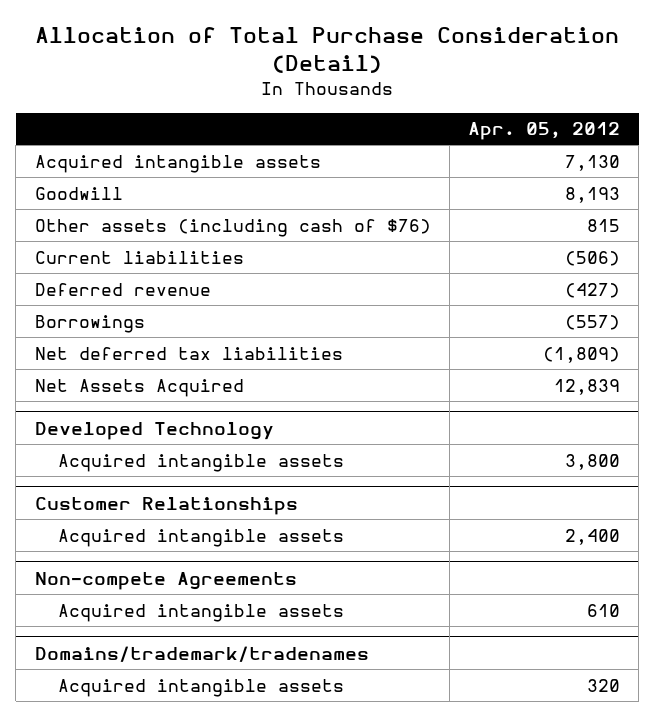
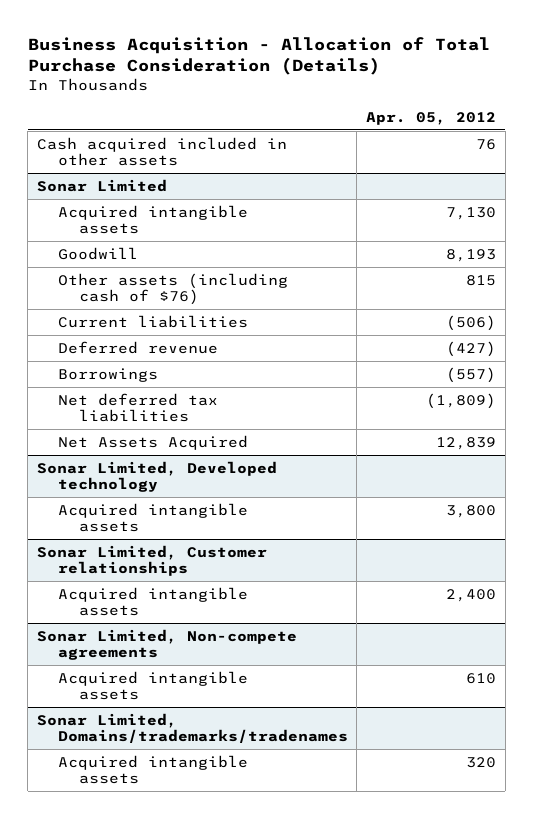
- Allocation of Total Purchase Consideration (Detail)
+ Business Acquisition - Allocation of Total Purchase Consideration (Details)
+ Cash acquired included in other assets | 76
+ Sonar Limited
- Developed Technology
+ Sonar Limited, Developed technology
- Customer Relationships
+ Sonar Limited, Customer relationships
- Non-compete Agreements
+ Sonar Limited, Non-compete agreements
- Domains/trademark/tradenames
+ Sonar Limited, Domains/trademarks/tradenames

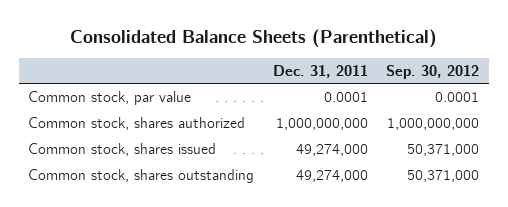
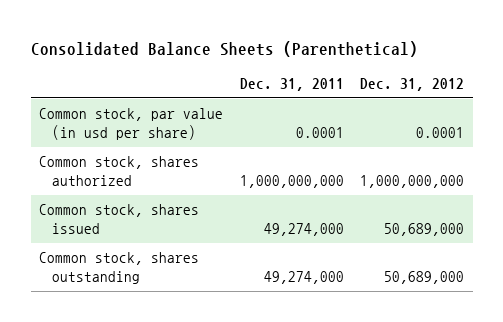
- | Dec. 31, 2011 | Sep. 30, 2012
+ | Dec. 31, 2011 | Dec. 31, 2012
- Common stock, par value | 0.0001 | 0.0001
+ Common stock, par value (in usd per share) | 0.0001 | 0.0001

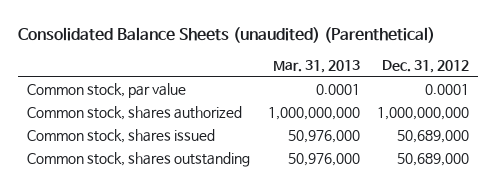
- Consolidated Balance Sheets (Parenthetical)
+ Consolidated Balance Sheets (unaudited) (Parenthetical)
- | Dec. 31, 2011 | Dec. 31, 2012
+ | Mar. 31, 2013 | Dec. 31, 2012
- Common stock, par value (in usd per share) | 0.0001 | 0.0001
+ Common stock, par value | 0.0001 | 0.0001

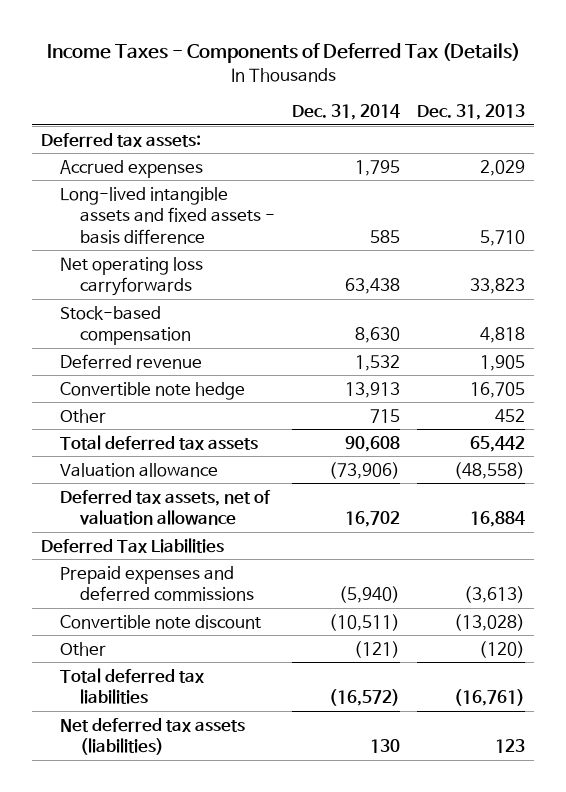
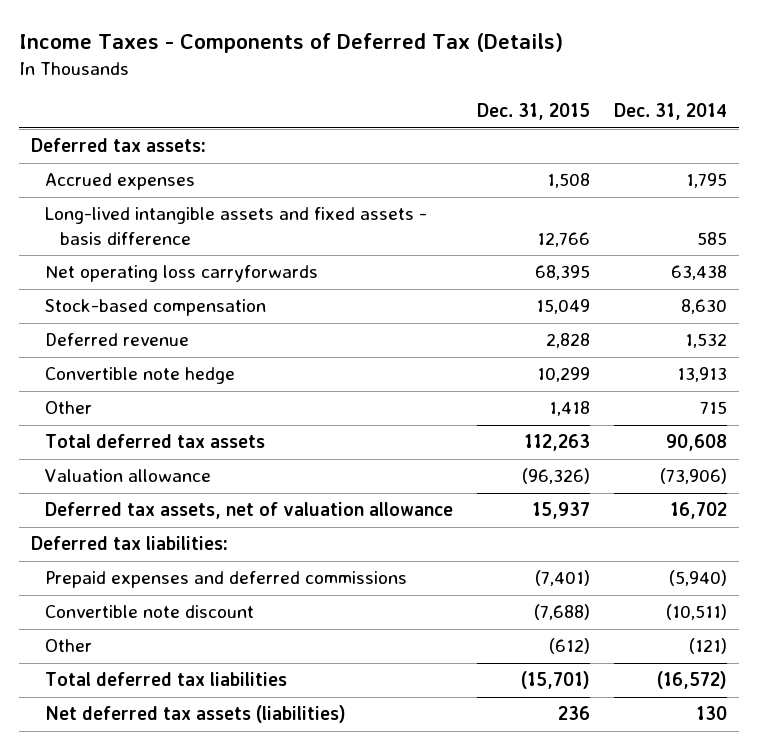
- | Dec. 31, 2014 | Dec. 31, 2013
+ | Dec. 31, 2015 | Dec. 31, 2014
- Deferred Tax Liabilities
+ Deferred tax liabilities:

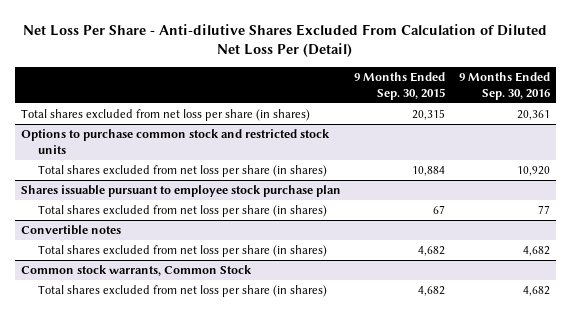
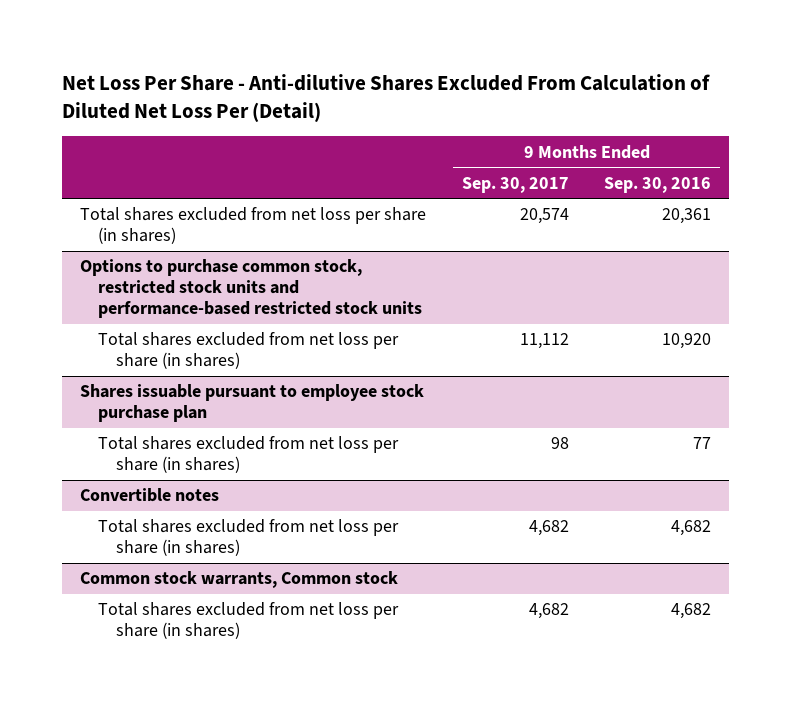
- | 9 Months Ended Sep. 30, 2015 | 9 Months Ended Sep. 30, 2016
+ | 9 Months Ended Sep. 30, 2017 | 9 Months Ended Sep. 30, 2016
- Options to purchase common stock and restricted stock units
+ Options to purchase common stock, restricted stock units and performance-based restricted stock units
- Common stock warrants, Common Stock
+ Common stock warrants, Common stock

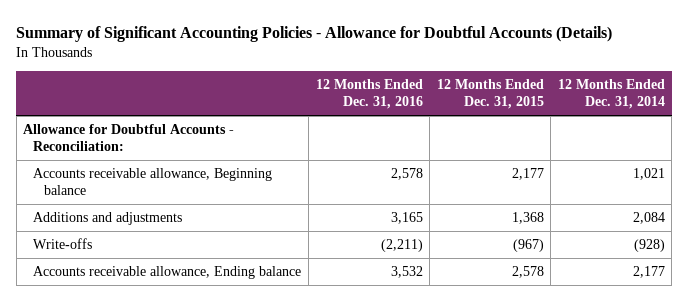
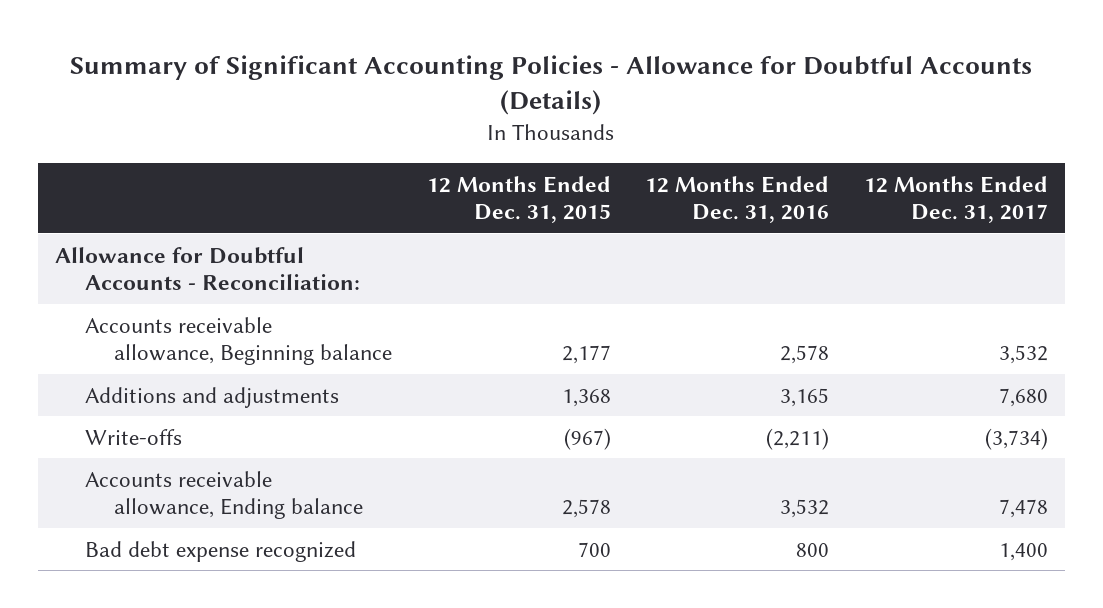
- | 12 Months Ended Dec. 31, 2016 | 12 Months Ended Dec. 31, 2015 | 12 Months Ended Dec. 31, 2014
+ | 12 Months Ended Dec. 31, 2015 | 12 Months Ended Dec. 31, 2016 | 12 Months Ended Dec. 31, 2017
+ Bad debt expense recognized | 700 | 800 | 1,400

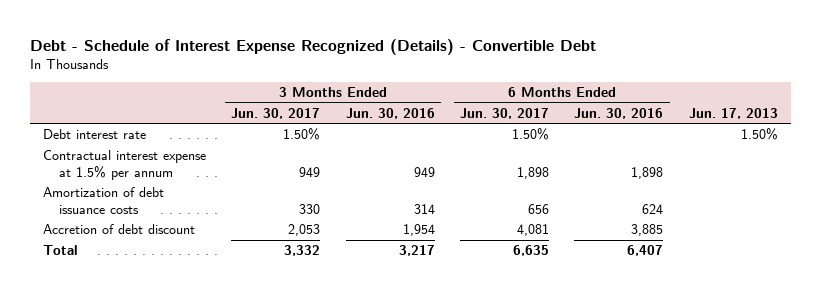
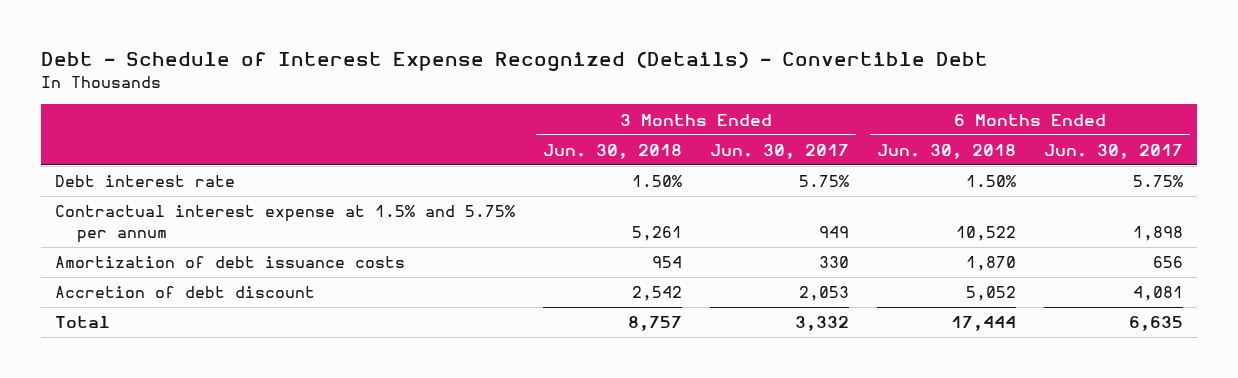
- | 3 Months Ended Jun. 30, 2017 | 3 Months Ended Jun. 30, 2016 | 6 Months Ended Jun. 30, 2017 | 6 Months Ended Jun. 30, 2016 | Jun. 17, 2013
+ | 3 Months Ended Jun. 30, 2018 | 3 Months Ended Jun. 30, 2017 | 6 Months Ended Jun. 30, 2018 | 6 Months Ended Jun. 30, 2017
- Debt interest rate | 1.50% | | 1.50% | | 1.50%
- Contractual interest expense at 1.5% per annum | 949 | 949 | 1,898 | 1,898 |
+ Debt interest rate | 1.50% | 5.75% | 1.50% | 5.75%
+ Contractual interest expense at 1.5% and 5.75% per annum | 5,261 | 949 | 10,522 | 1,898

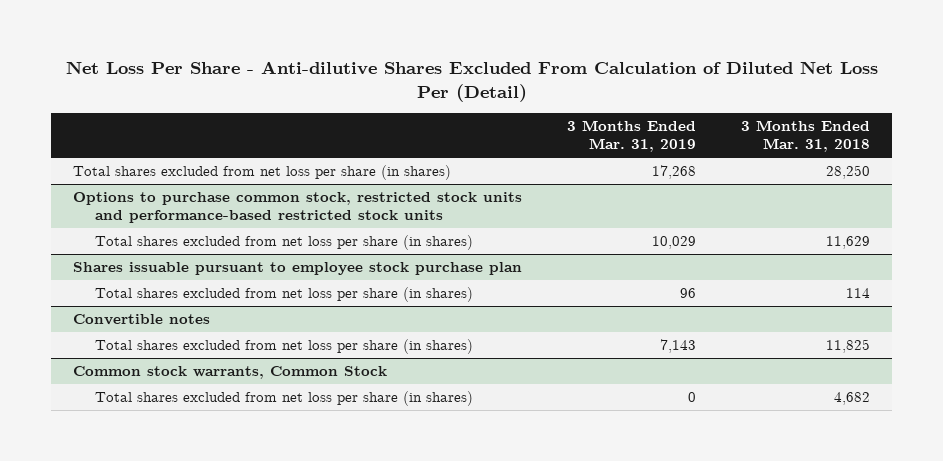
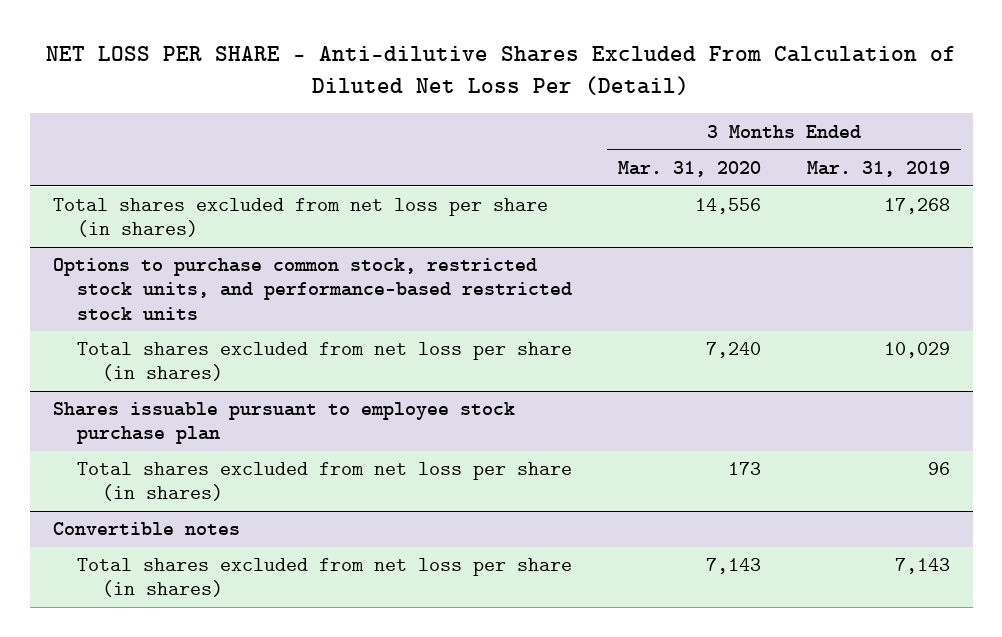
- Net Loss Per Share - Anti-dilutive Shares Excluded From Calculation of Diluted Net Loss Per (Detail)
+ NET LOSS PER SHARE - Anti-dilutive Shares Excluded From Calculation of Diluted Net Loss Per (Detail)
- | 3 Months Ended Mar. 31, 2019 | 3 Months Ended Mar. 31, 2018
+ | 3 Months Ended Mar. 31, 2020 | 3 Months Ended Mar. 31, 2019
- Options to purchase common stock, restricted stock units and performance-based restricted stock units
+ Options to purchase common stock, restricted stock units, and performance-based restricted stock units
- Common stock warrants, Common Stock
- Total shares excluded from net loss per share (in shares) | 0 | 4,682

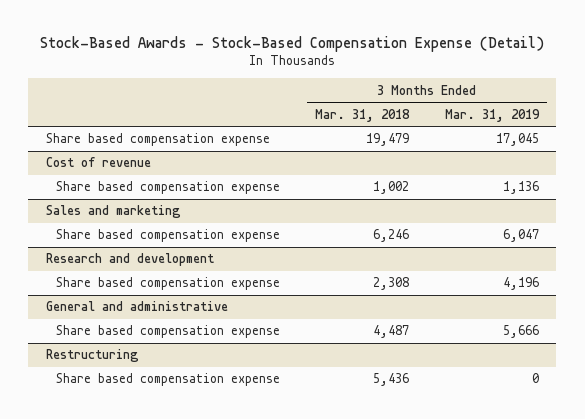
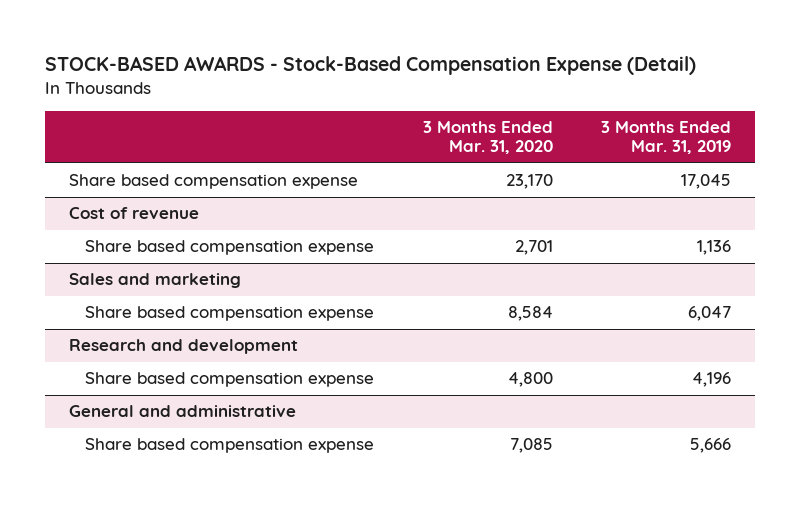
- Stock-Based Awards - Stock-Based Compensation Expense (Detail)
+ STOCK-BASED AWARDS - Stock-Based Compensation Expense (Detail)
- | 3 Months Ended Mar. 31, 2018 | 3 Months Ended Mar. 31, 2019
+ | 3 Months Ended Mar. 31, 2020 | 3 Months Ended Mar. 31, 2019
- Restructuring
- Share based compensation expense | 5,436 | 0

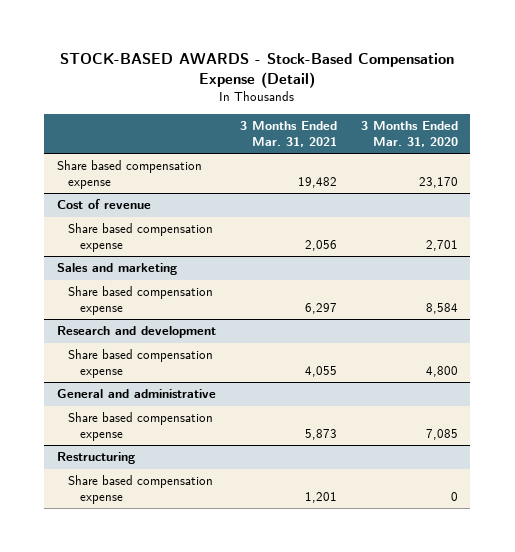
- | 3 Months Ended Mar. 31, 2020 | 3 Months Ended Mar. 31, 2019
+ | 3 Months Ended Mar. 31, 2021 | 3 Months Ended Mar. 31, 2020
+ Restructuring
+ Share based compensation expense | 1,201 | 0

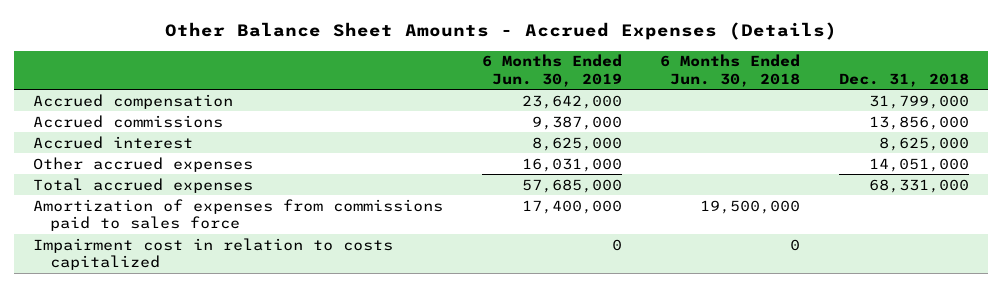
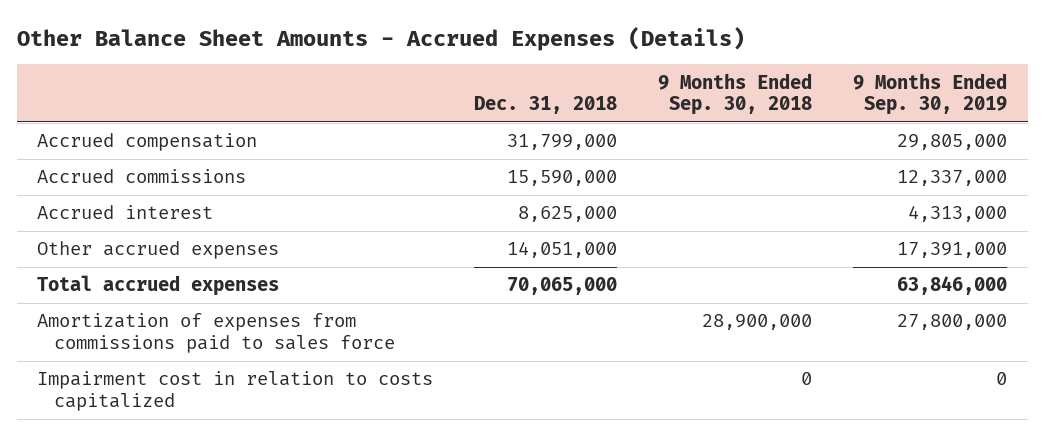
- | 6 Months Ended Jun. 30, 2019 | 6 Months Ended Jun. 30, 2018 | Dec. 31, 2018
+ | Dec. 31, 2018 | 9 Months Ended Sep. 30, 2018 | 9 Months Ended Sep. 30, 2019
- Accrued commissions | 9,387,000 | | 13,856,000
+ Accrued commissions | 15,590,000 | | 12,337,000
- Total accrued expenses | 57,685,000 | | 68,331,000
+ Total accrued expenses | 70,065,000 | | 63,846,000

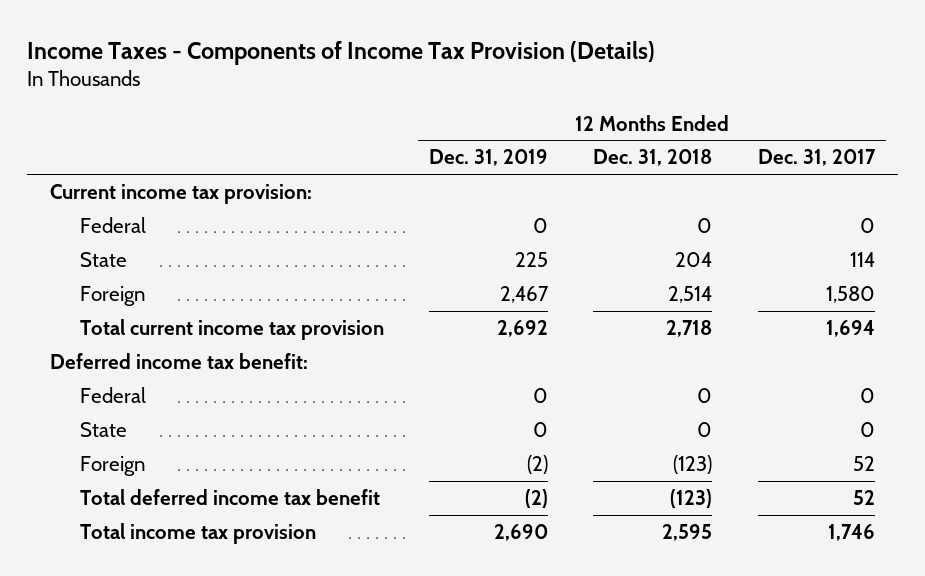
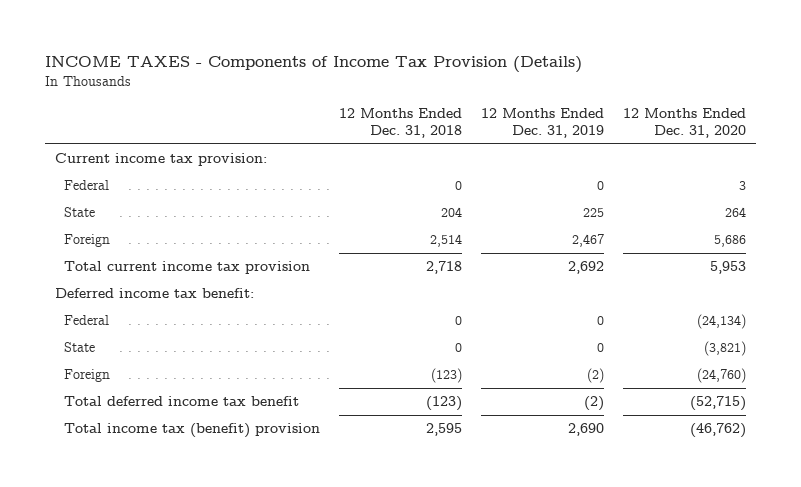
- Income Taxes - Components of Income Tax Provision (Details)
+ INCOME TAXES - Components of Income Tax Provision (Details)
- | 12 Months Ended Dec. 31, 2019 | 12 Months Ended Dec. 31, 2018 | 12 Months Ended Dec. 31, 2017
+ | 12 Months Ended Dec. 31, 2018 | 12 Months Ended Dec. 31, 2019 | 12 Months Ended Dec. 31, 2020
- Total income tax provision | 2,690 | 2,595 | 1,746
+ Total income tax (benefit) provision | 2,595 | 2,690 | (46,762)

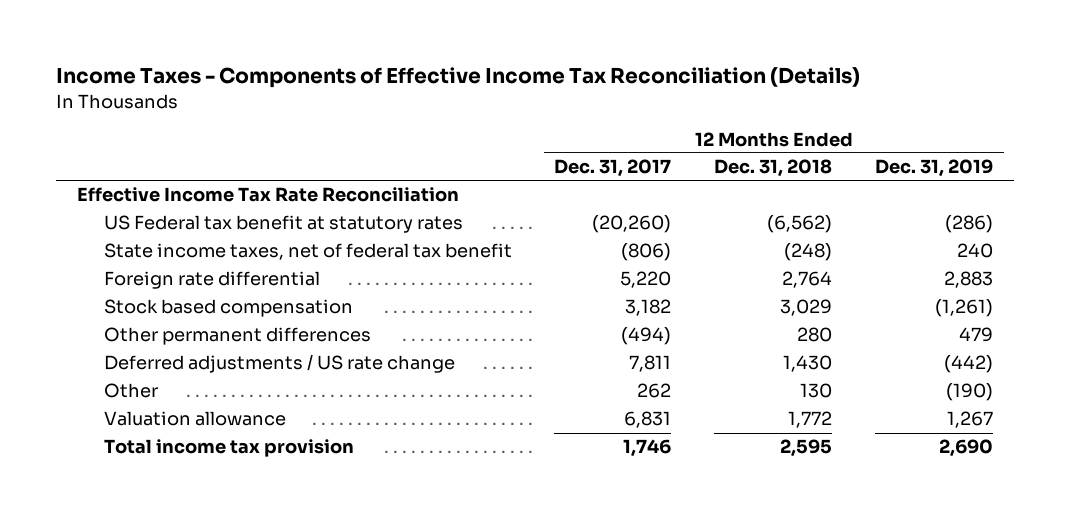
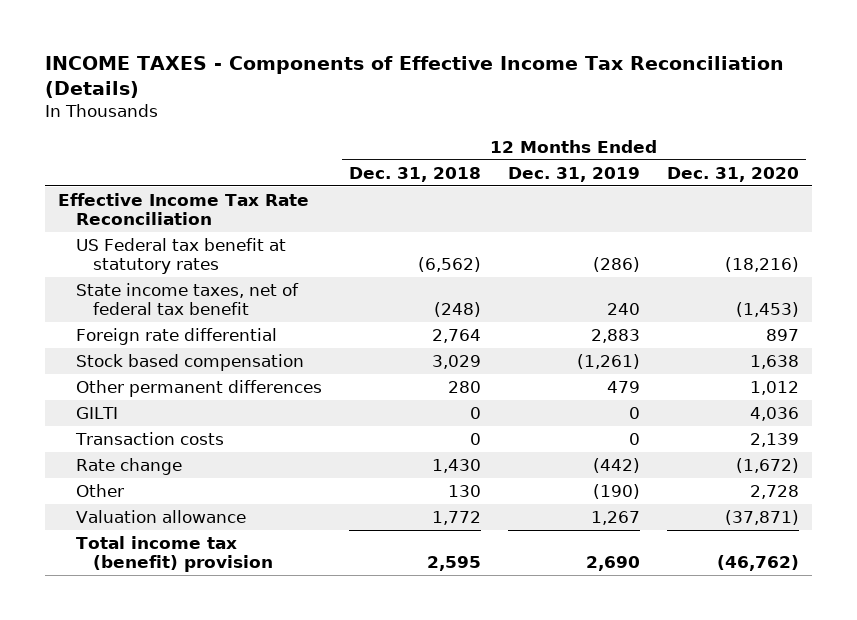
- Income Taxes - Components of Effective Income Tax Reconciliation (Details)
+ INCOME TAXES - Components of Effective Income Tax Reconciliation (Details)
- | 12 Months Ended Dec. 31, 2017 | 12 Months Ended Dec. 31, 2018 | 12 Months Ended Dec. 31, 2019
+ | 12 Months Ended Dec. 31, 2018 | 12 Months Ended Dec. 31, 2019 | 12 Months Ended Dec. 31, 2020
- Deferred adjustments / US rate change | 7,811 | 1,430 | (442)
+ GILTI | 0 | 0 | 4,036
+ Transaction costs | 0 | 0 | 2,139
+ Rate change | 1,430 | (442) | (1,672)
- Total income tax provision | 1,746 | 2,595 | 2,690
+ Total income tax (benefit) provision | 2,595 | 2,690 | (46,762)

